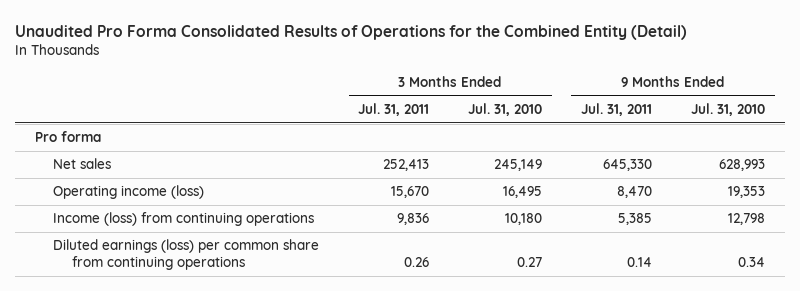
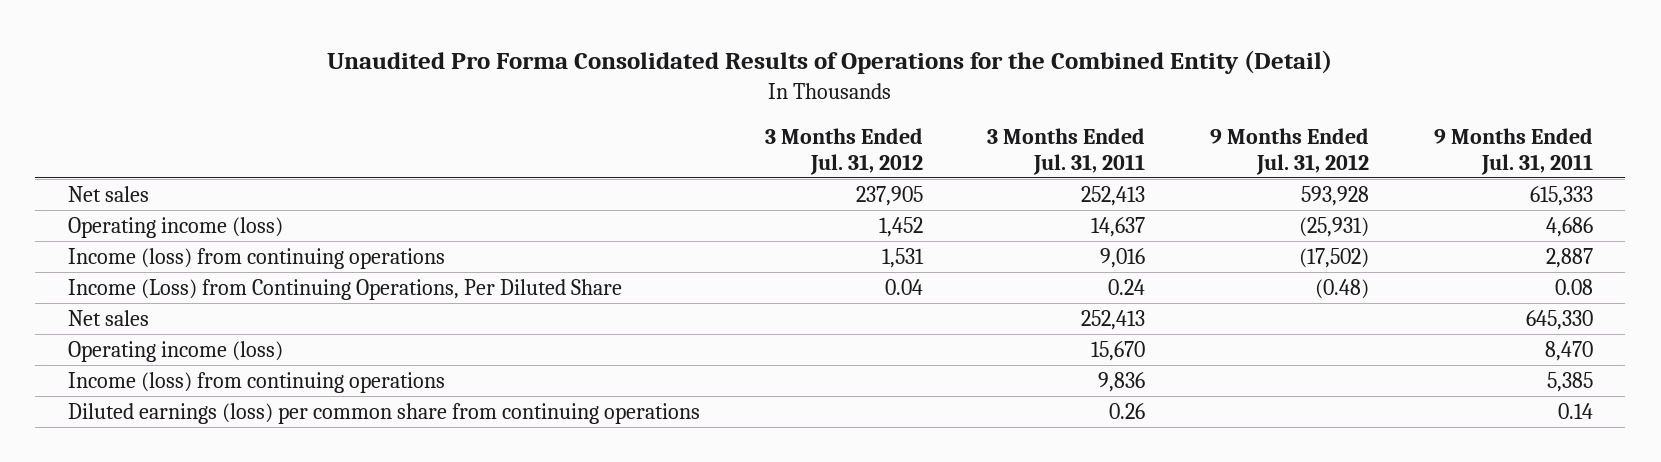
- | 3 Months Ended Jul. 31, 2011 | 3 Months Ended Jul. 31, 2010 | 9 Months Ended Jul. 31, 2011 | 9 Months Ended Jul. 31, 2010
+ | 3 Months Ended Jul. 31, 2012 | 3 Months Ended Jul. 31, 2011 | 9 Months Ended Jul. 31, 2012 | 9 Months Ended Jul. 31, 2011
- Pro forma
+ Net sales | 237,905 | 252,413 | 593,928 | 615,333
+ Operating income (loss) | 1,452 | 14,637 | (25,931) | 4,686
+ Income (loss) from continuing operations | 1,531 | 9,016 | (17,502) | 2,887
+ Income (Loss) from Continuing Operations, Per Diluted Share | 0.04 | 0.24 | (0.48) | 0.08

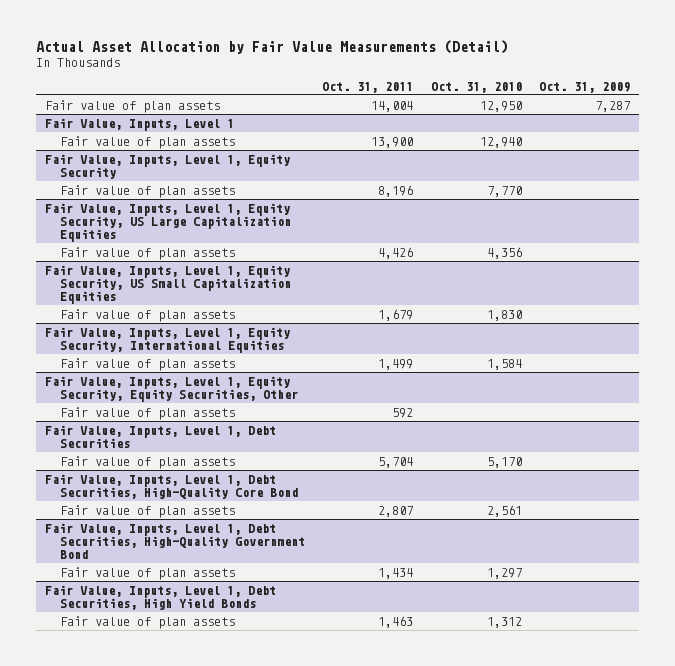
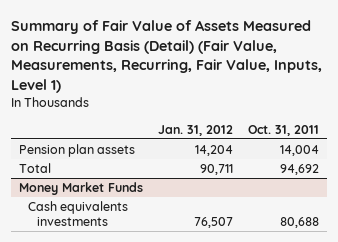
- Actual Asset Allocation by Fair Value Measurements (Detail)
+ Summary of Fair Value of Assets Measured on Recurring Basis (Detail) (Fair Value, Measurements, Recurring, Fair Value, Inputs, Level 1)
- | Oct. 31, 2011 | Oct. 31, 2010 | Oct. 31, 2009
+ | Jan. 31, 2012 | Oct. 31, 2011
- Fair value of plan assets | 14,004 | 12,950 | 7,287
- Fair Value, Inputs, Level 1
- Fair value of plan assets | 13,900 | 12,940 |
- Fair Value, Inputs, Level 1, Equity Security
- Fair value of plan assets | 8,196 | 7,770 |
- Fair Value, Inputs, Level 1, Equity Security, US Large Capitalization Equities
- Fair value of plan assets | 4,426 | 4,356 |
- Fair Value, Inputs, Level 1, Equity Security, US Small Capitalization Equities
- Fair value of plan assets | 1,679 | 1,830 |
- Fair Value, Inputs, Level 1, Equity Security, International Equities
- Fair value of plan assets | 1,499 | 1,584 |
- Fair Value, Inputs, Level 1, Equity Security, Equity Securities, Other
- Fair value of plan assets | 592 | |
- Fair Value, Inputs, Level 1, Debt Securities
- Fair value of plan assets | 5,704 | 5,170 |
- Fair Value, Inputs, Level 1, Debt Securities, High-Quality Core Bond
- Fair value of plan assets | 2,807 | 2,561 |
- Fair Value, Inputs, Level 1, Debt Securities, High-Quality Government Bond
- Fair value of plan assets | 1,434 | 1,297 |
- Fair Value, Inputs, Level 1, Debt Securities, High Yield Bonds
- Fair value of plan assets | 1,463 | 1,312 |
+ Pension plan assets | 14,204 | 14,004
+ Total | 90,711 | 94,692
+ Money Market Funds
+ Cash equivalents investments | 76,507 | 80,688

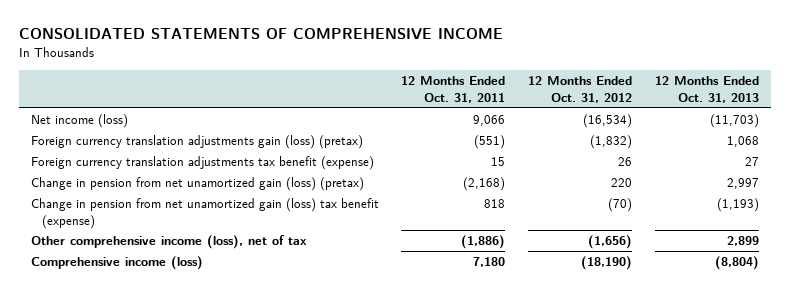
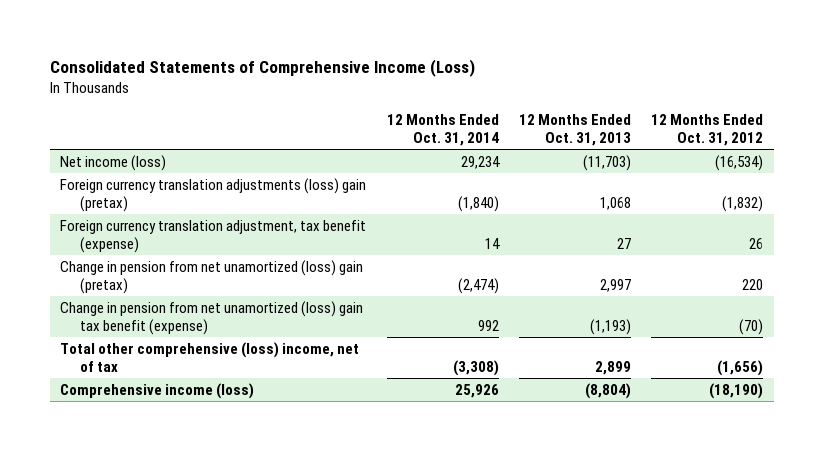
- CONSOLIDATED STATEMENTS OF COMPREHENSIVE INCOME
+ Consolidated Statements of Comprehensive Income (Loss)
- | 12 Months Ended Oct. 31, 2011 | 12 Months Ended Oct. 31, 2012 | 12 Months Ended Oct. 31, 2013
+ | 12 Months Ended Oct. 31, 2014 | 12 Months Ended Oct. 31, 2013 | 12 Months Ended Oct. 31, 2012
- Foreign currency translation adjustments gain (loss) (pretax) | (551) | (1,832) | 1,068
- Foreign currency translation adjustments tax benefit (expense) | 15 | 26 | 27
- Change in pension from net unamortized gain (loss) (pretax) | (2,168) | 220 | 2,997
- Change in pension from net unamortized gain (loss) tax benefit (expense) | 818 | (70) | (1,193)
- Other comprehensive income (loss), net of tax | (1,886) | (1,656) | 2,899
+ Foreign currency translation adjustments (loss) gain (pretax) | (1,840) | 1,068 | (1,832)
+ Foreign currency translation adjustment, tax benefit (expense) | 14 | 27 | 26
+ Change in pension from net unamortized (loss) gain (pretax) | (2,474) | 2,997 | 220
+ Change in pension from net unamortized (loss) gain tax benefit (expense) | 992 | (1,193) | (70)
+ Total other comprehensive (loss) income, net of tax | (3,308) | 2,899 | (1,656)

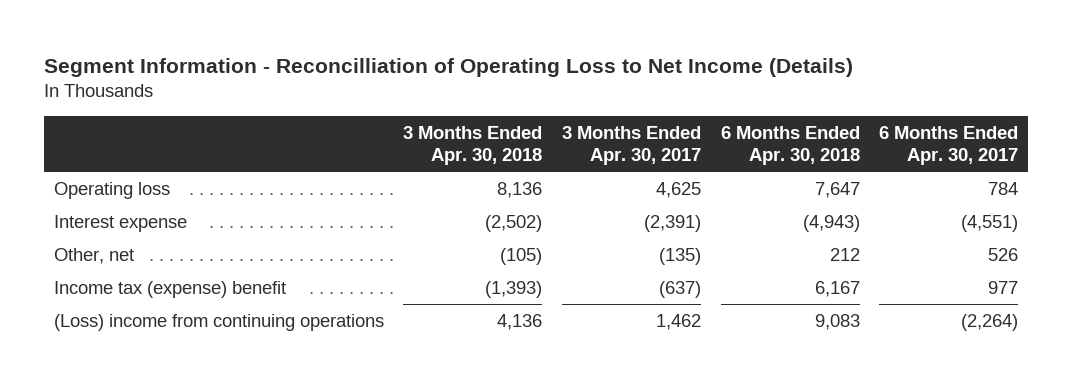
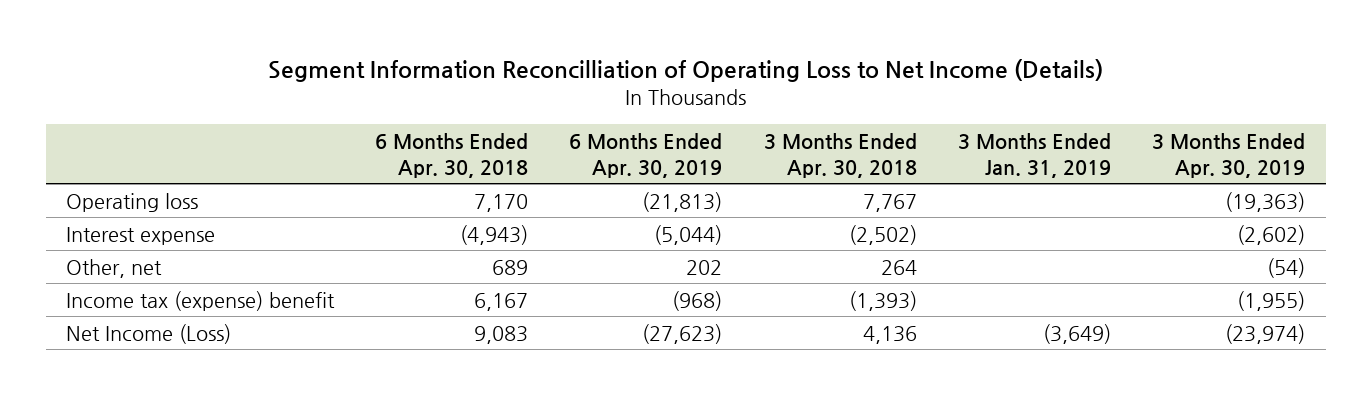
- Segment Information - Reconcilliation of Operating Loss to Net Income (Details)
+ Segment Information Reconcilliation of Operating Loss to Net Income (Details)
- | 3 Months Ended Apr. 30, 2018 | 3 Months Ended Apr. 30, 2017 | 6 Months Ended Apr. 30, 2018 | 6 Months Ended Apr. 30, 2017
+ | 6 Months Ended Apr. 30, 2018 | 6 Months Ended Apr. 30, 2019 | 3 Months Ended Apr. 30, 2018 | 3 Months Ended Jan. 31, 2019 | 3 Months Ended Apr. 30, 2019
- Operating loss | 8,136 | 4,625 | 7,647 | 784
+ Operating loss | 7,170 | (21,813) | 7,767 | | (19,363)
- Other, net | (105) | (135) | 212 | 526
+ Other, net | 689 | 202 | 264 | | (54)
- (Loss) income from continuing operations | 4,136 | 1,462 | 9,083 | (2,264)
+ Net Income (Loss) | 9,083 | (27,623) | 4,136 | (3,649) | (23,974)

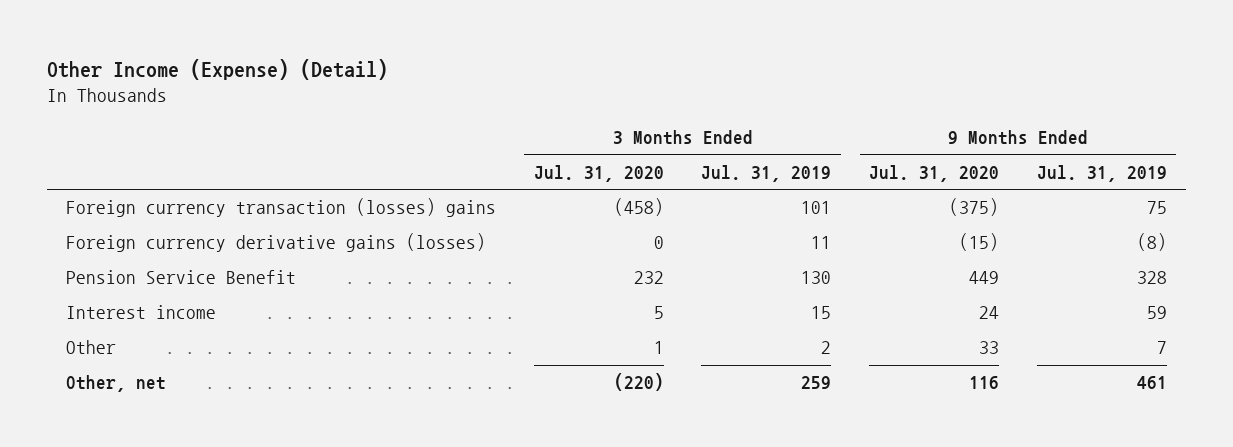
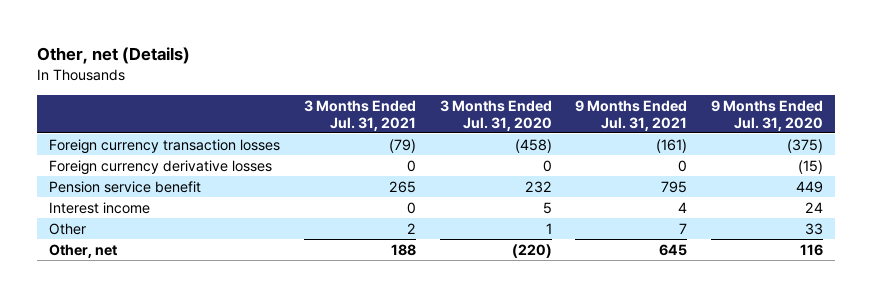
- Other Income (Expense) (Detail)
+ Other, net (Details)
- | 3 Months Ended Jul. 31, 2020 | 3 Months Ended Jul. 31, 2019 | 9 Months Ended Jul. 31, 2020 | 9 Months Ended Jul. 31, 2019
+ | 3 Months Ended Jul. 31, 2021 | 3 Months Ended Jul. 31, 2020 | 9 Months Ended Jul. 31, 2021 | 9 Months Ended Jul. 31, 2020
- Foreign currency transaction (losses) gains | (458) | 101 | (375) | 75
- Foreign currency derivative gains (losses) | 0 | 11 | (15) | (8)
- Pension Service Benefit | 232 | 130 | 449 | 328
+ Foreign currency transaction losses | (79) | (458) | (161) | (375)
+ Foreign currency derivative losses | 0 | 0 | 0 | (15)
+ Pension service benefit | 265 | 232 | 795 | 449

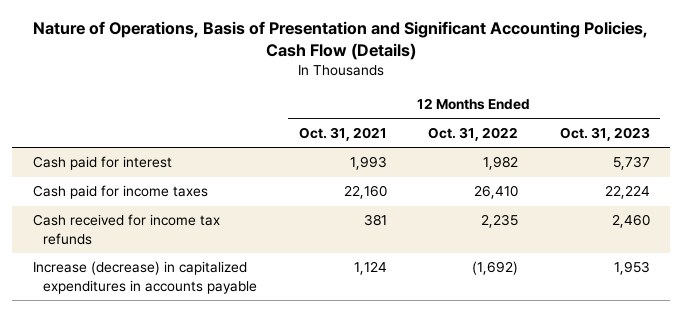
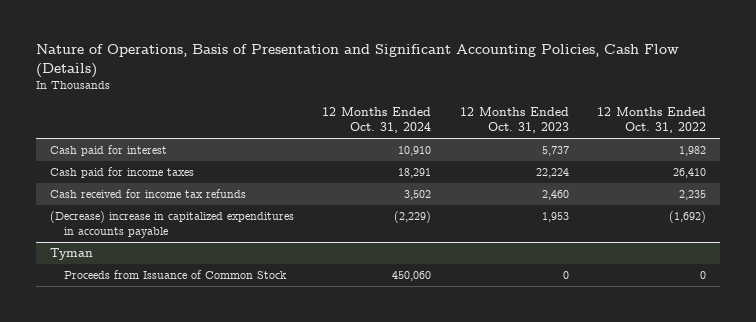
- | 12 Months Ended Oct. 31, 2021 | 12 Months Ended Oct. 31, 2022 | 12 Months Ended Oct. 31, 2023
+ | 12 Months Ended Oct. 31, 2024 | 12 Months Ended Oct. 31, 2023 | 12 Months Ended Oct. 31, 2022
- Increase (decrease) in capitalized expenditures in accounts payable | 1,124 | (1,692) | 1,953
+ (Decrease) increase in capitalized expenditures in accounts payable | (2,229) | 1,953 | (1,692)
+ Tyman
+ Proceeds from Issuance of Common Stock | 450,060 | 0 | 0

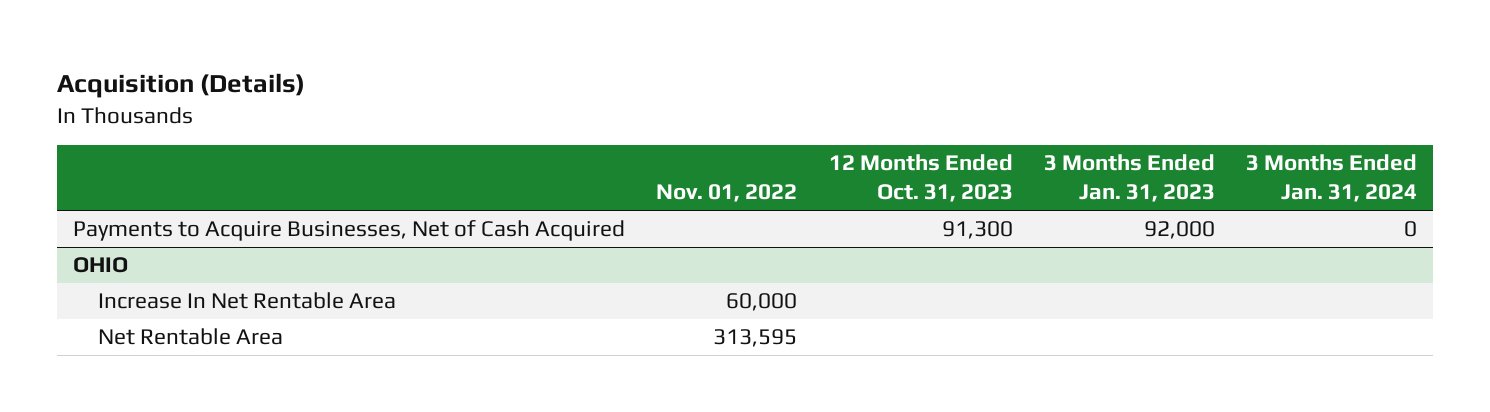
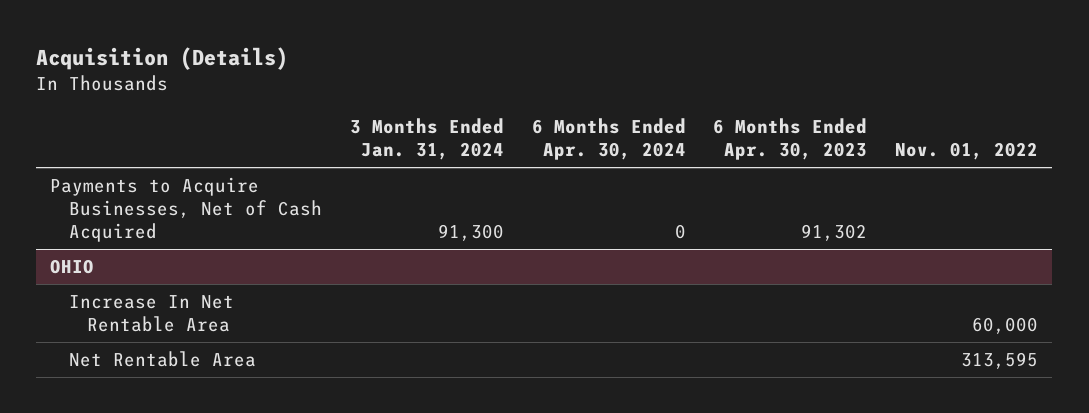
- | Nov. 01, 2022 | 12 Months Ended Oct. 31, 2023 | 3 Months Ended Jan. 31, 2023 | 3 Months Ended Jan. 31, 2024
+ | 3 Months Ended Jan. 31, 2024 | 6 Months Ended Apr. 30, 2024 | 6 Months Ended Apr. 30, 2023 | Nov. 01, 2022
- Payments to Acquire Businesses, Net of Cash Acquired | | 91,300 | 92,000 | 0
+ Payments to Acquire Businesses, Net of Cash Acquired | 91,300 | 0 | 91,302 |

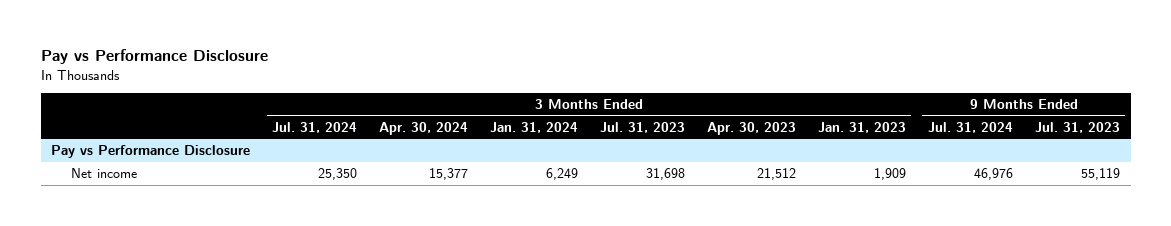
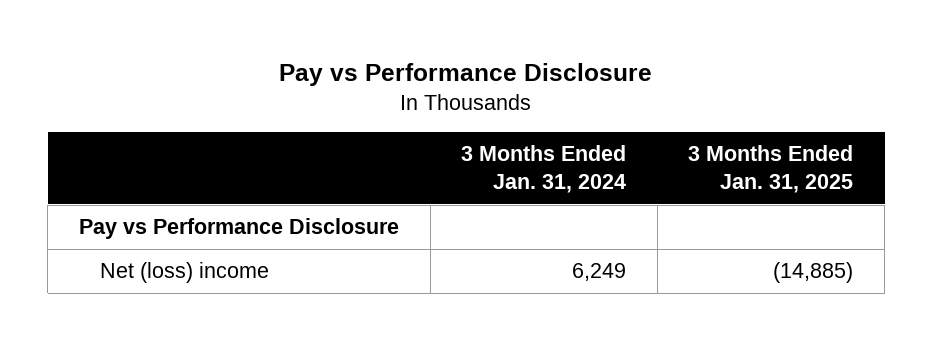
- | 3 Months Ended Jul. 31, 2024 | 3 Months Ended Apr. 30, 2024 | 3 Months Ended Jan. 31, 2024 | 3 Months Ended Jul. 31, 2023 | 3 Months Ended Apr. 30, 2023 | 3 Months Ended Jan. 31, 2023 | 9 Months Ended Jul. 31, 2024 | 9 Months Ended Jul. 31, 2023
+ | 3 Months Ended Jan. 31, 2024 | 3 Months Ended Jan. 31, 2025
- Net income | 25,350 | 15,377 | 6,249 | 31,698 | 21,512 | 1,909 | 46,976 | 55,119
+ Net (loss) income | 6,249 | (14,885)

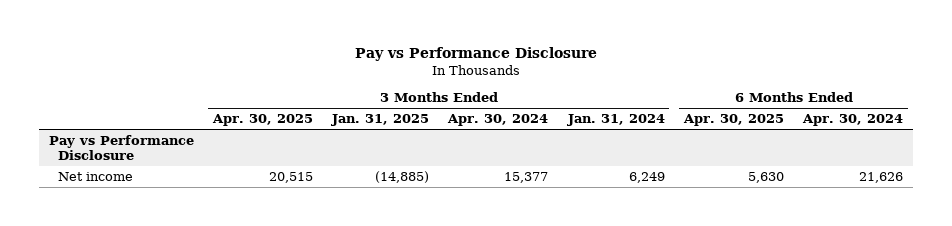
- | 3 Months Ended Jan. 31, 2024 | 3 Months Ended Jan. 31, 2025
+ | 3 Months Ended Apr. 30, 2025 | 3 Months Ended Jan. 31, 2025 | 3 Months Ended Apr. 30, 2024 | 3 Months Ended Jan. 31, 2024 | 6 Months Ended Apr. 30, 2025 | 6 Months Ended Apr. 30, 2024
- Net (loss) income | 6,249 | (14,885)
+ Net income | 20,515 | (14,885) | 15,377 | 6,249 | 5,630 | 21,626

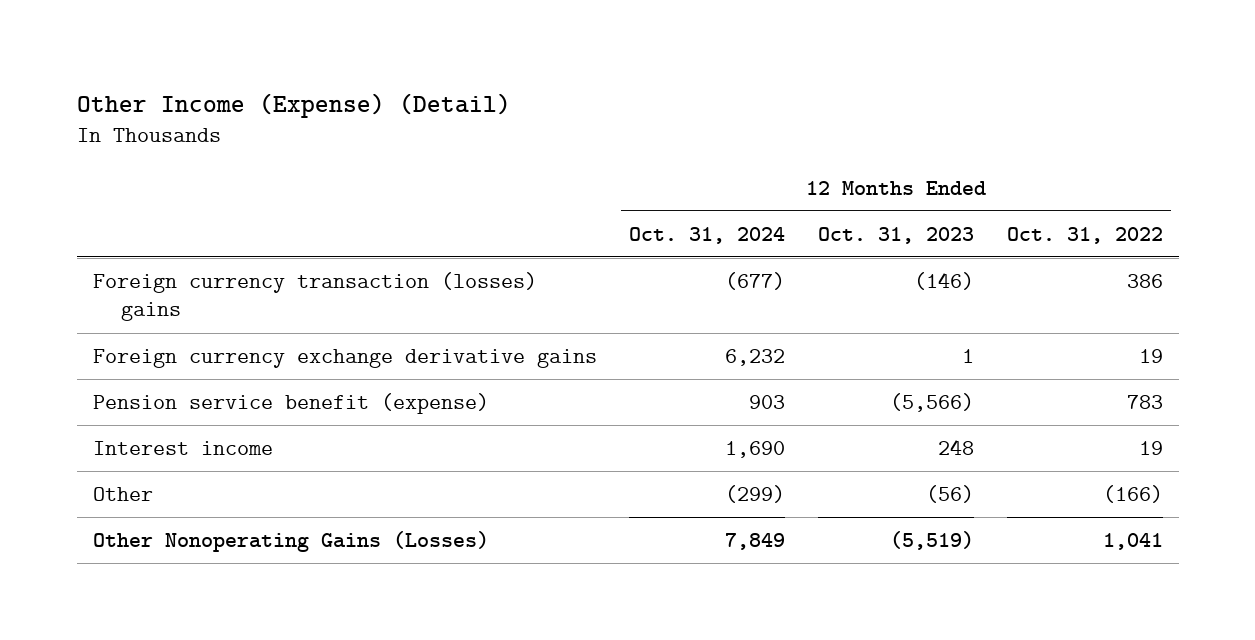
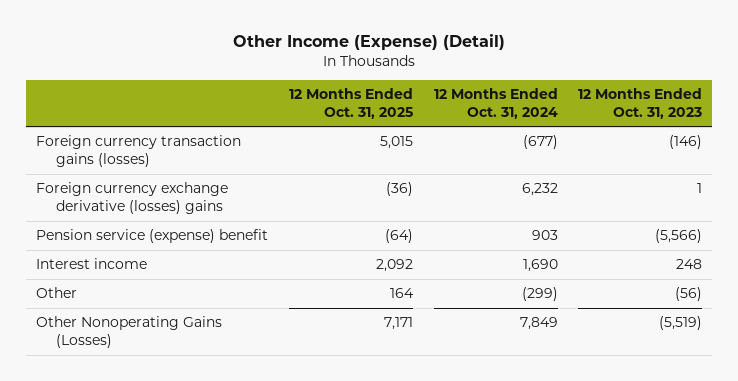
- | 12 Months Ended Oct. 31, 2024 | 12 Months Ended Oct. 31, 2023 | 12 Months Ended Oct. 31, 2022
+ | 12 Months Ended Oct. 31, 2025 | 12 Months Ended Oct. 31, 2024 | 12 Months Ended Oct. 31, 2023
- Foreign currency transaction (losses) gains | (677) | (146) | 386
- Foreign currency exchange derivative gains | 6,232 | 1 | 19
- Pension service benefit (expense) | 903 | (5,566) | 783
+ Foreign currency transaction gains (losses) | 5,015 | (677) | (146)
+ Foreign currency exchange derivative (losses) gains | (36) | 6,232 | 1
+ Pension service (expense) benefit | (64) | 903 | (5,566)

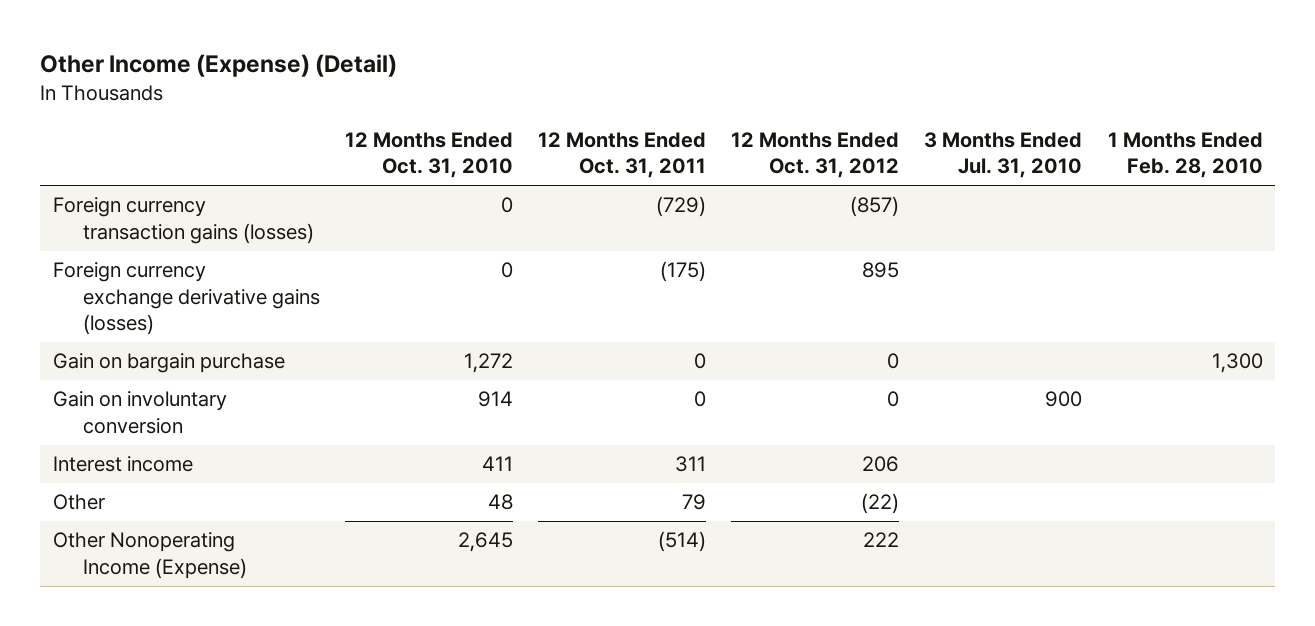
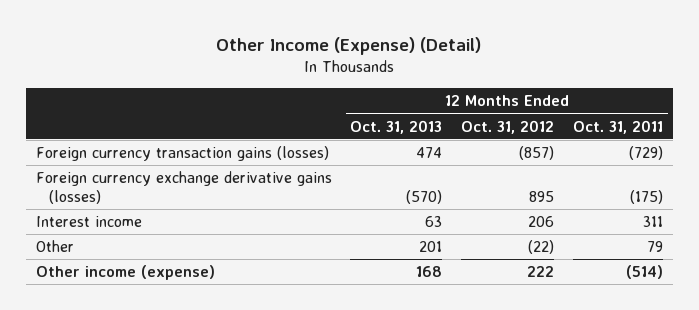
- | 12 Months Ended Oct. 31, 2010 | 12 Months Ended Oct. 31, 2011 | 12 Months Ended Oct. 31, 2012 | 3 Months Ended Jul. 31, 2010 | 1 Months Ended Feb. 28, 2010
+ | 12 Months Ended Oct. 31, 2013 | 12 Months Ended Oct. 31, 2012 | 12 Months Ended Oct. 31, 2011
- Gain on bargain purchase | 1,272 | 0 | 0 | | 1,300
- Gain on involuntary conversion | 914 | 0 | 0 | 900 |
- Other Nonoperating Income (Expense) | 2,645 | (514) | 222 | |
+ Other income (expense) | 168 | 222 | (514)

